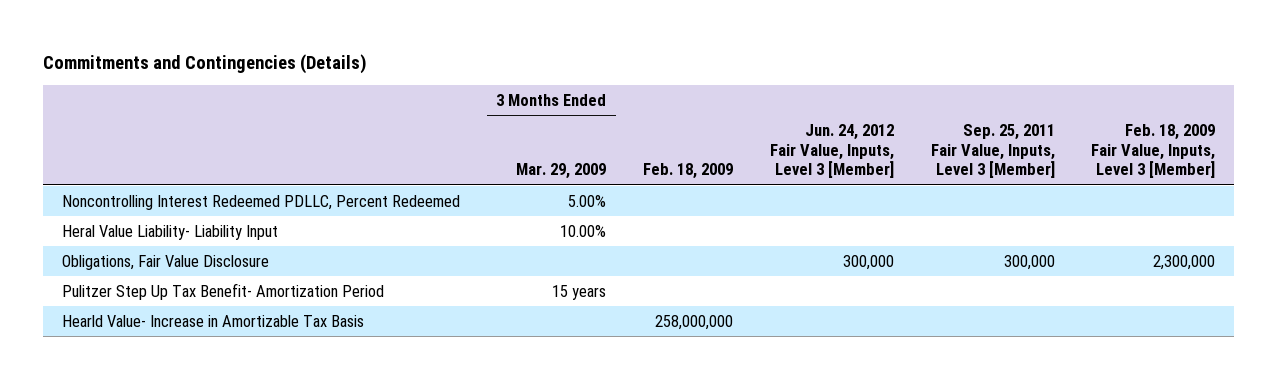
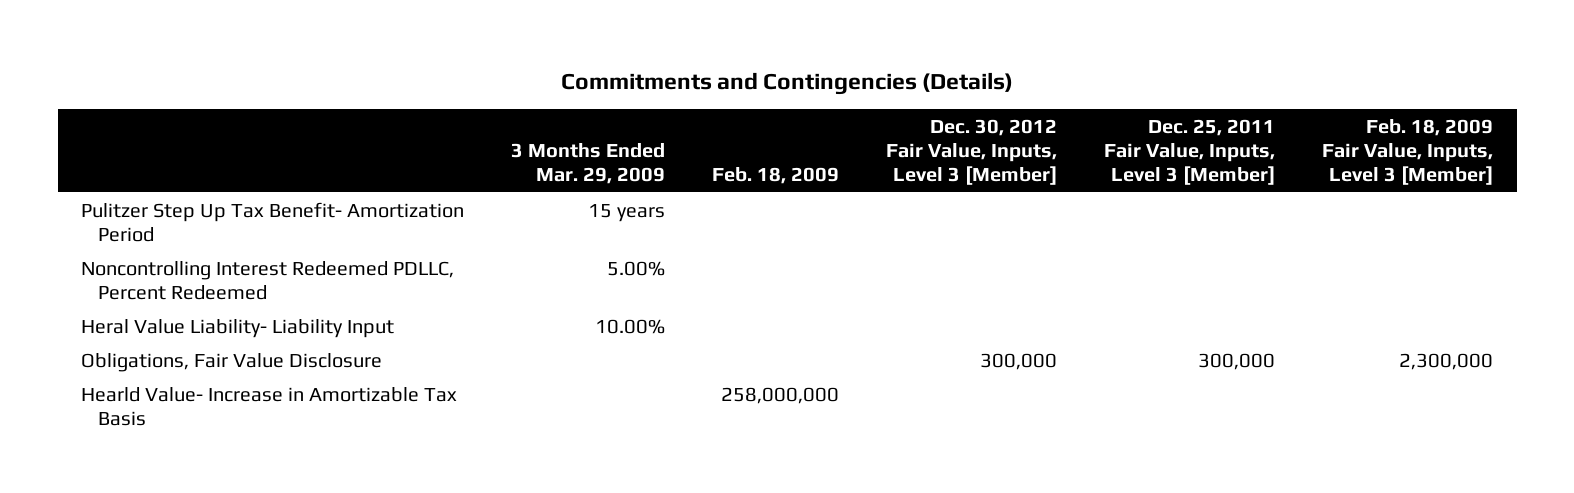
- | 3 Months Ended Mar. 29, 2009 | Feb. 18, 2009 | Jun. 24, 2012 Fair Value, Inputs, Level 3 [Member] | Sep. 25, 2011 Fair Value, Inputs, Level 3 [Member] | Feb. 18, 2009 Fair Value, Inputs, Level 3 [Member]
+ | 3 Months Ended Mar. 29, 2009 | Feb. 18, 2009 | Dec. 30, 2012 Fair Value, Inputs, Level 3 [Member] | Dec. 25, 2011 Fair Value, Inputs, Level 3 [Member] | Feb. 18, 2009 Fair Value, Inputs, Level 3 [Member]
moved up: Pulitzer Step Up Tax Benefit- Amortization Period | 15 years | | | |

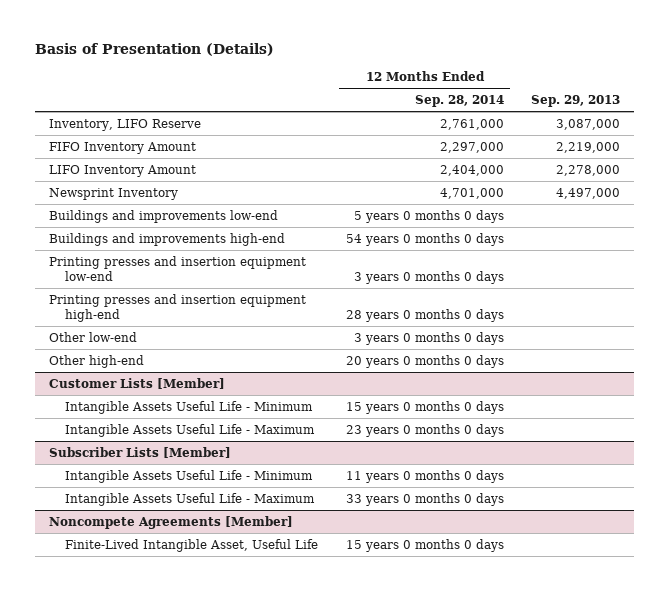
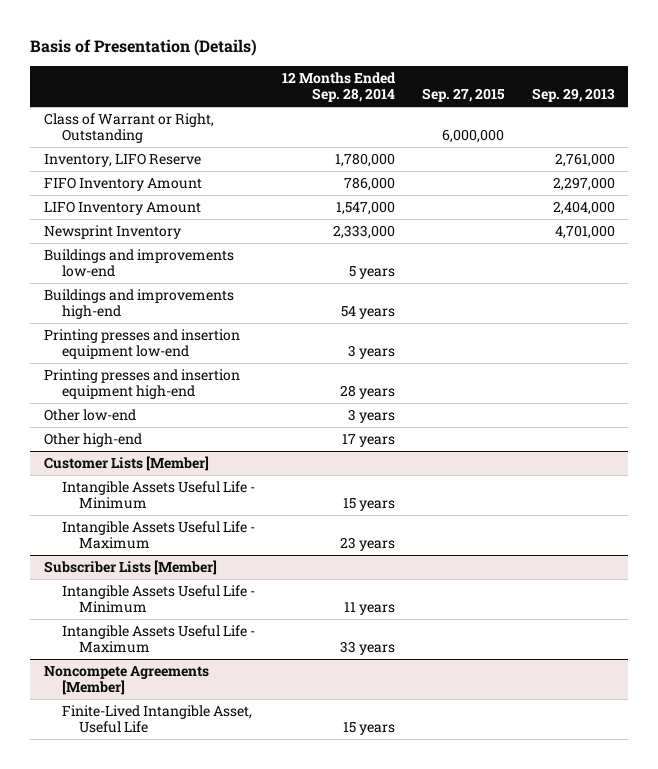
- | 12 Months Ended Sep. 28, 2014 | Sep. 29, 2013
+ | 12 Months Ended Sep. 28, 2014 | Sep. 27, 2015 | Sep. 29, 2013
- Inventory, LIFO Reserve | 2,761,000 | 3,087,000
- FIFO Inventory Amount | 2,297,000 | 2,219,000
- LIFO Inventory Amount | 2,404,000 | 2,278,000
- Newsprint Inventory | 4,701,000 | 4,497,000
- Buildings and improvements low-end | 5 years 0 months 0 days |
- Buildings and improvements high-end | 54 years 0 months 0 days |
- Printing presses and insertion equipment low-end | 3 years 0 months 0 days |
- Printing presses and insertion equipment high-end | 28 years 0 months 0 days |
- Other low-end | 3 years 0 months 0 days |
- Other high-end | 20 years 0 months 0 days |
+ Class of Warrant or Right, Outstanding | | 6,000,000 |
+ Inventory, LIFO Reserve | 1,780,000 | | 2,761,000
+ FIFO Inventory Amount | 786,000 | | 2,297,000
+ LIFO Inventory Amount | 1,547,000 | | 2,404,000
+ Newsprint Inventory | 2,333,000 | | 4,701,000
+ Buildings and improvements low-end | 5 years | |
+ Buildings and improvements high-end | 54 years | |
+ Printing presses and insertion equipment low-end | 3 years | |
+ Printing presses and insertion equipment high-end | 28 years | |
+ Other low-end | 3 years | |
+ Other high-end | 17 years | |
@ Customer Lists [Member]
- Intangible Assets Useful Life - Minimum | 15 years 0 months 0 days |
- Intangible Assets Useful Life - Maximum | 23 years 0 months 0 days |
+ Intangible Assets Useful Life - Minimum | 15 years | |
+ Intangible Assets Useful Life - Maximum | 23 years | |
@ Subscriber Lists [Member]
- Intangible Assets Useful Life - Minimum | 11 years 0 months 0 days |
- Intangible Assets Useful Life - Maximum | 33 years 0 months 0 days |
+ Intangible Assets Useful Life - Minimum | 11 years | |
+ Intangible Assets Useful Life - Maximum | 33 years | |
@ Noncompete Agreements [Member]
- Finite-Lived Intangible Asset, Useful Life | 15 years 0 months 0 days |
+ Finite-Lived Intangible Asset, Useful Life | 15 years | |

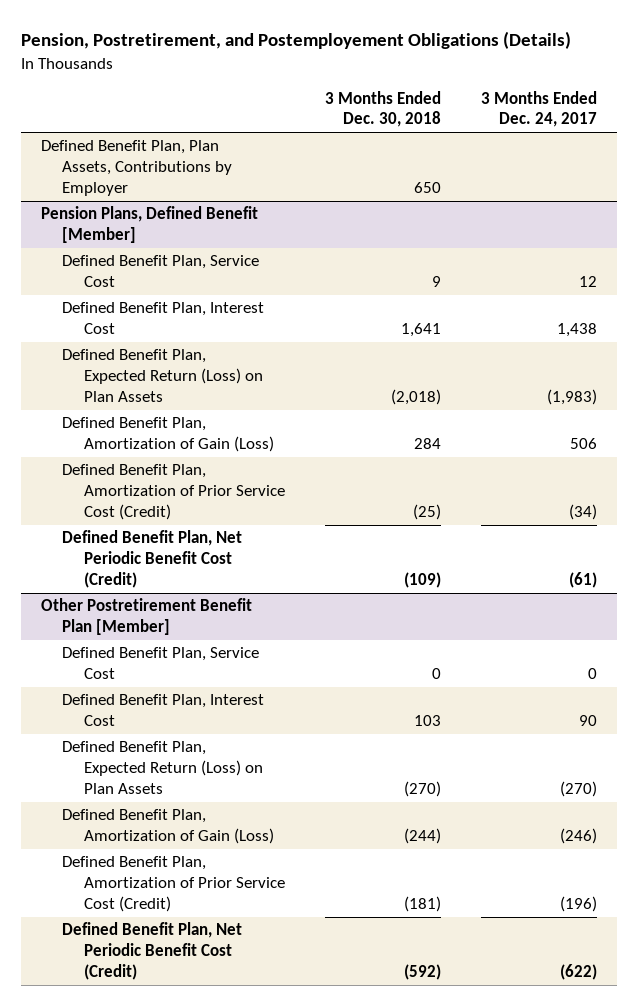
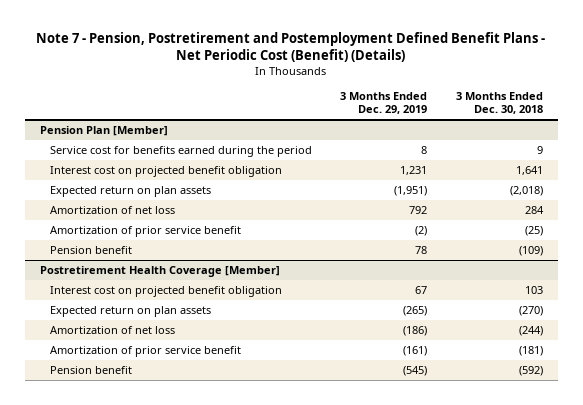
- Pension, Postretirement, and Postemployement Obligations (Details)
+ Note 7 - Pension, Postretirement and Postemployment Defined Benefit Plans - Net Periodic Cost (Benefit) (Details)
- | 3 Months Ended Dec. 30, 2018 | 3 Months Ended Dec. 24, 2017
+ | 3 Months Ended Dec. 29, 2019 | 3 Months Ended Dec. 30, 2018
- Defined Benefit Plan, Plan Assets, Contributions by Employer | 650 |
- Pension Plans, Defined Benefit [Member]
- Defined Benefit Plan, Service Cost | 9 | 12
- Defined Benefit Plan, Interest Cost | 1,641 | 1,438
- Defined Benefit Plan, Expected Return (Loss) on Plan Assets | (2,018) | (1,983)
- Defined Benefit Plan, Amortization of Gain (Loss) | 284 | 506
- Defined Benefit Plan, Amortization of Prior Service Cost (Credit) | (25) | (34)
- Defined Benefit Plan, Net Periodic Benefit Cost (Credit) | (109) | (61)
- Other Postretirement Benefit Plan [Member]
- Defined Benefit Plan, Service Cost | 0 | 0
- Defined Benefit Plan, Interest Cost | 103 | 90
- Defined Benefit Plan, Expected Return (Loss) on Plan Assets | (270) | (270)
- Defined Benefit Plan, Amortization of Gain (Loss) | (244) | (246)
- Defined Benefit Plan, Amortization of Prior Service Cost (Credit) | (181) | (196)
- Defined Benefit Plan, Net Periodic Benefit Cost (Credit) | (592) | (622)
+ Pension Plan [Member]
+ Service cost for benefits earned during the period | 8 | 9
+ Interest cost on projected benefit obligation | 1,231 | 1,641
+ Expected return on plan assets | (1,951) | (2,018)
+ Amortization of net loss | 792 | 284
+ Amortization of prior service benefit | (2) | (25)
+ Pension benefit | 78 | (109)
+ Postretirement Health Coverage [Member]
+ Interest cost on projected benefit obligation | 67 | 103
+ Expected return on plan assets | (265) | (270)
+ Amortization of net loss | (186) | (244)
+ Amortization of prior service benefit | (161) | (181)
+ Pension benefit | (545) | (592)

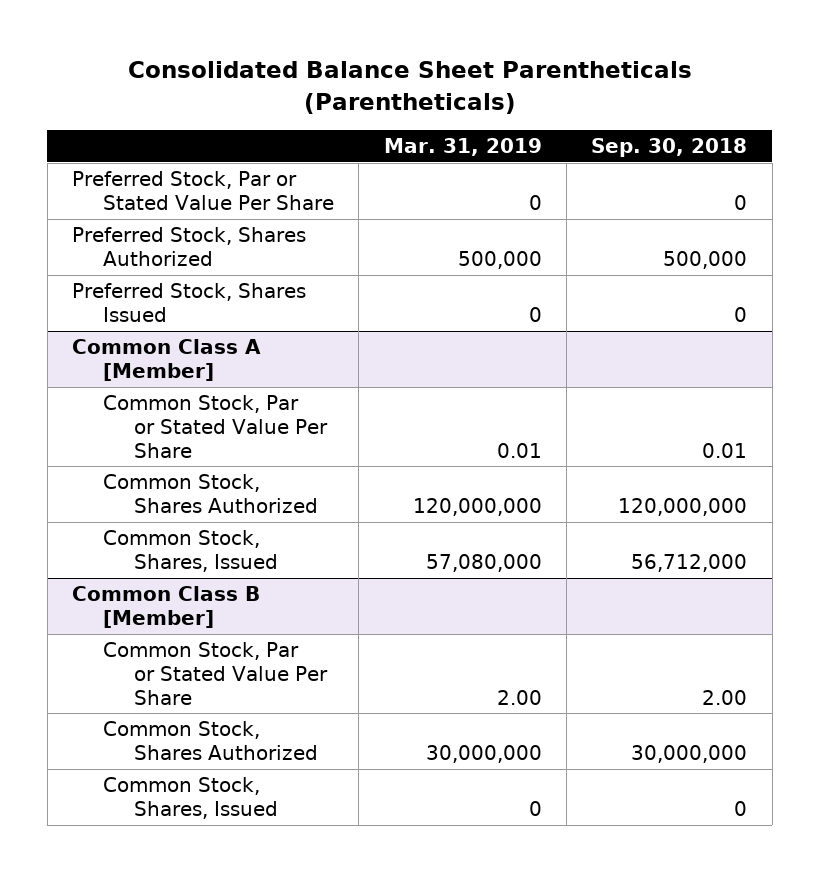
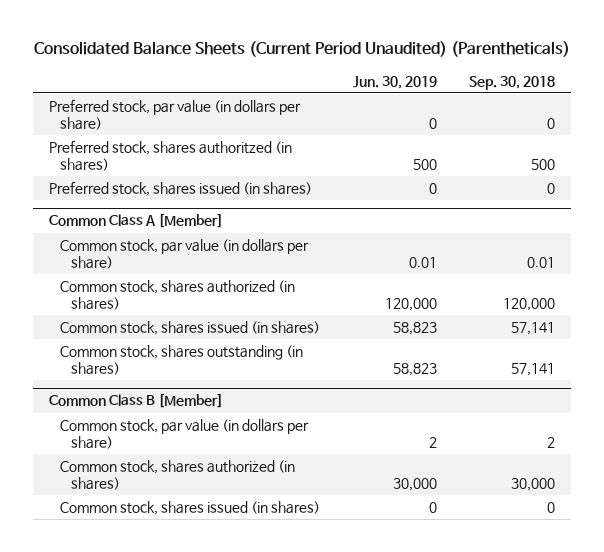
- Consolidated Balance Sheet Parentheticals (Parentheticals)
+ Consolidated Balance Sheets (Current Period Unaudited) (Parentheticals)
- | Mar. 31, 2019 | Sep. 30, 2018
+ | Jun. 30, 2019 | Sep. 30, 2018
- Preferred Stock, Par or Stated Value Per Share | 0 | 0
- Preferred Stock, Shares Authorized | 500,000 | 500,000
- Preferred Stock, Shares Issued | 0 | 0
+ Preferred stock, par value (in dollars per share) | 0 | 0
+ Preferred stock, shares authoritzed (in shares) | 500 | 500
+ Preferred stock, shares issued (in shares) | 0 | 0
@ Common Class A [Member]
- Common Stock, Par or Stated Value Per Share | 0.01 | 0.01
- Common Stock, Shares Authorized | 120,000,000 | 120,000,000
- Common Stock, Shares, Issued | 57,080,000 | 56,712,000
+ Common stock, par value (in dollars per share) | 0.01 | 0.01
+ Common stock, shares authorized (in shares) | 120,000 | 120,000
+ Common stock, shares issued (in shares) | 58,823 | 57,141
+ Common stock, shares outstanding (in shares) | 58,823 | 57,141
@ Common Class B [Member]
- Common Stock, Par or Stated Value Per Share | 2.00 | 2.00
- Common Stock, Shares Authorized | 30,000,000 | 30,000,000
- Common Stock, Shares, Issued | 0 | 0
+ Common stock, par value (in dollars per share) | 2 | 2
+ Common stock, shares authorized (in shares) | 30,000 | 30,000
+ Common stock, shares issued (in shares) | 0 | 0

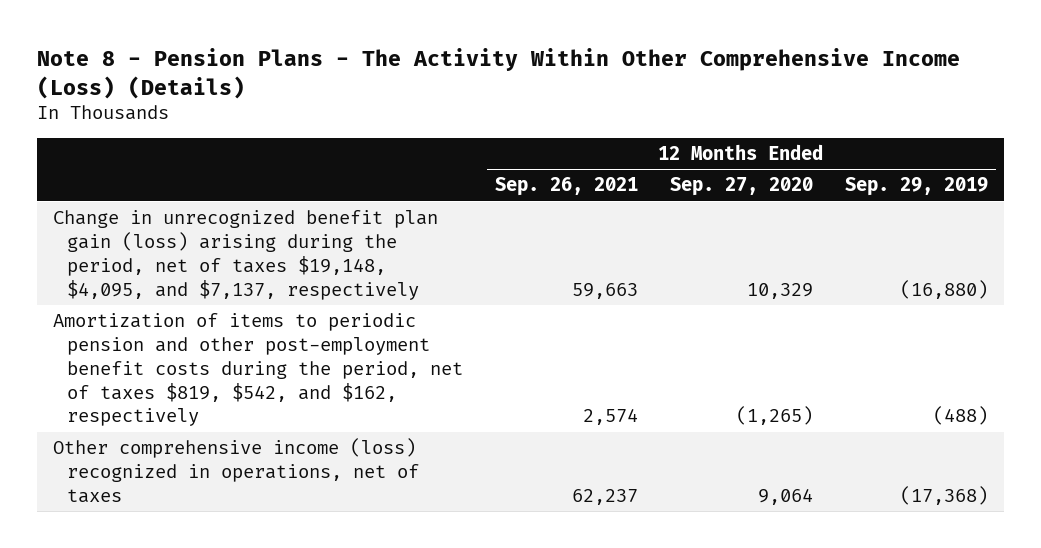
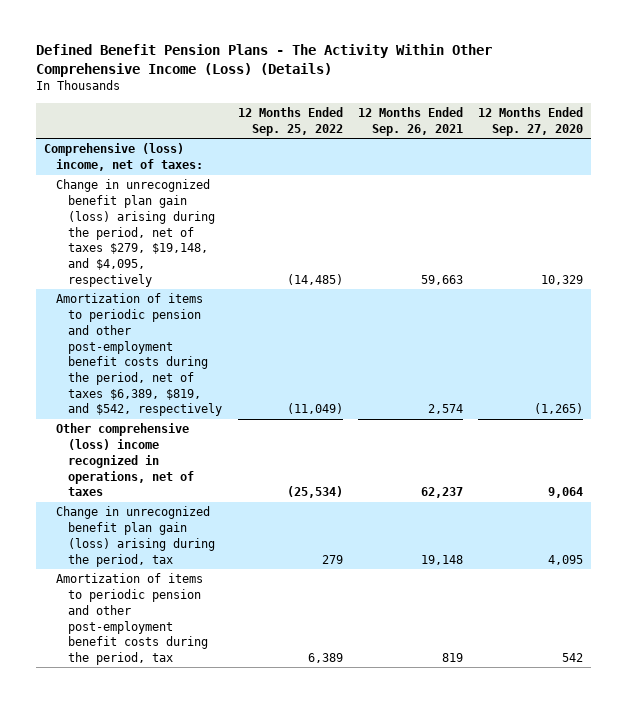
- Note 8 - Pension Plans - The Activity Within Other Comprehensive Income (Loss) (Details)
+ Defined Benefit Pension Plans - The Activity Within Other Comprehensive Income (Loss) (Details)
- | 12 Months Ended Sep. 26, 2021 | 12 Months Ended Sep. 27, 2020 | 12 Months Ended Sep. 29, 2019
+ | 12 Months Ended Sep. 25, 2022 | 12 Months Ended Sep. 26, 2021 | 12 Months Ended Sep. 27, 2020
- Change in unrecognized benefit plan gain (loss) arising during the period, net of taxes $19,148, $4,095, and $7,137, respectively | 59,663 | 10,329 | (16,880)
- Amortization of items to periodic pension and other post-employment benefit costs during the period, net of taxes $819, $542, and $162, respectively | 2,574 | (1,265) | (488)
- Other comprehensive income (loss) recognized in operations, net of taxes | 62,237 | 9,064 | (17,368)
+ Comprehensive (loss) income, net of taxes:
+ Change in unrecognized benefit plan gain (loss) arising during the period, net of taxes $279, $19,148, and $4,095, respectively | (14,485) | 59,663 | 10,329
+ Amortization of items to periodic pension and other post-employment benefit costs during the period, net of taxes $6,389, $819, and $542, respectively | (11,049) | 2,574 | (1,265)
+ Other comprehensive (loss) income recognized in operations, net of taxes | (25,534) | 62,237 | 9,064
+ Change in unrecognized benefit plan gain (loss) arising during the period, tax | 279 | 19,148 | 4,095
+ Amortization of items to periodic pension and other post-employment benefit costs during the period, tax | 6,389 | 819 | 542

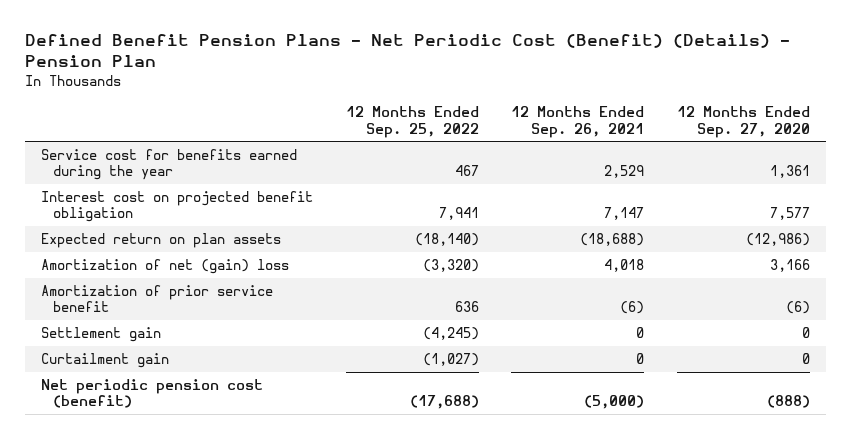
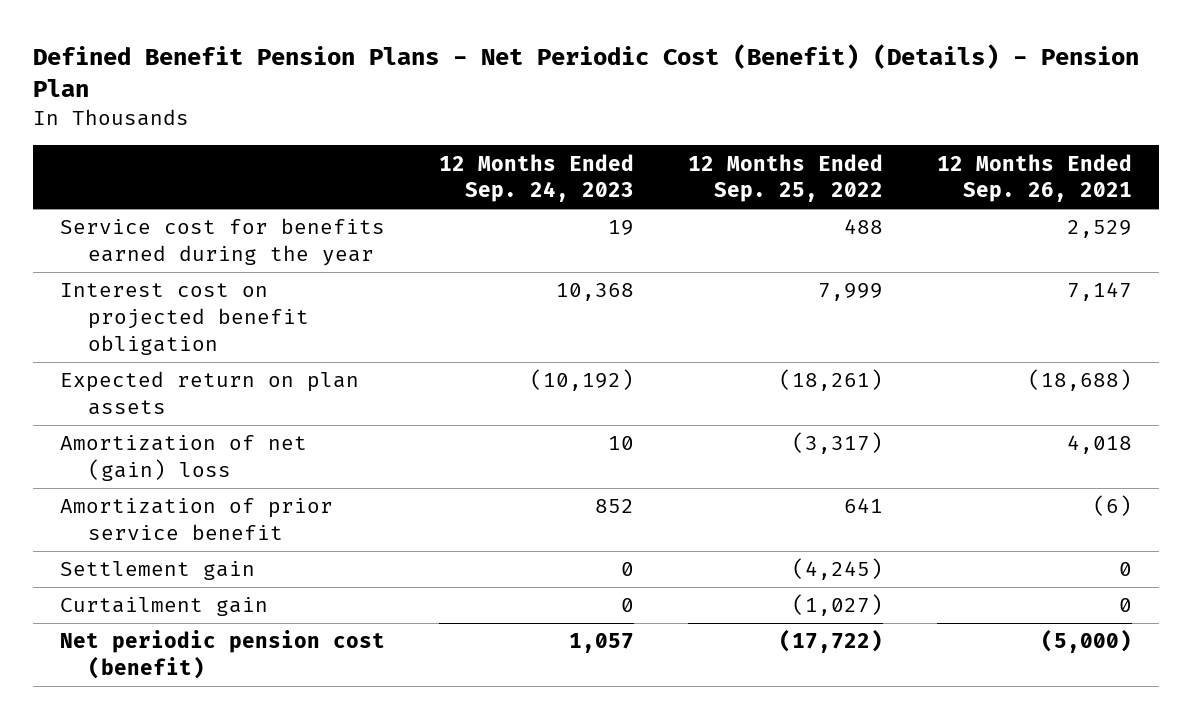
- | 12 Months Ended Sep. 25, 2022 | 12 Months Ended Sep. 26, 2021 | 12 Months Ended Sep. 27, 2020
+ | 12 Months Ended Sep. 24, 2023 | 12 Months Ended Sep. 25, 2022 | 12 Months Ended Sep. 26, 2021
- Service cost for benefits earned during the year | 467 | 2,529 | 1,361
- Interest cost on projected benefit obligation | 7,941 | 7,147 | 7,577
- Expected return on plan assets | (18,140) | (18,688) | (12,986)
- Amortization of net (gain) loss | (3,320) | 4,018 | 3,166
- Amortization of prior service benefit | 636 | (6) | (6)
+ Service cost for benefits earned during the year | 19 | 488 | 2,529
+ Interest cost on projected benefit obligation | 10,368 | 7,999 | 7,147
+ Expected return on plan assets | (10,192) | (18,261) | (18,688)
+ Amortization of net (gain) loss | 10 | (3,317) | 4,018
+ Amortization of prior service benefit | 852 | 641 | (6)
- Net periodic pension cost (benefit) | (17,688) | (5,000) | (888)
+ Net periodic pension cost (benefit) | 1,057 | (17,722) | (5,000)

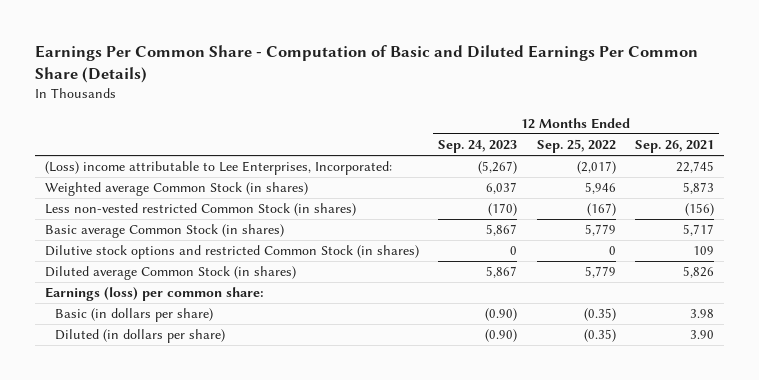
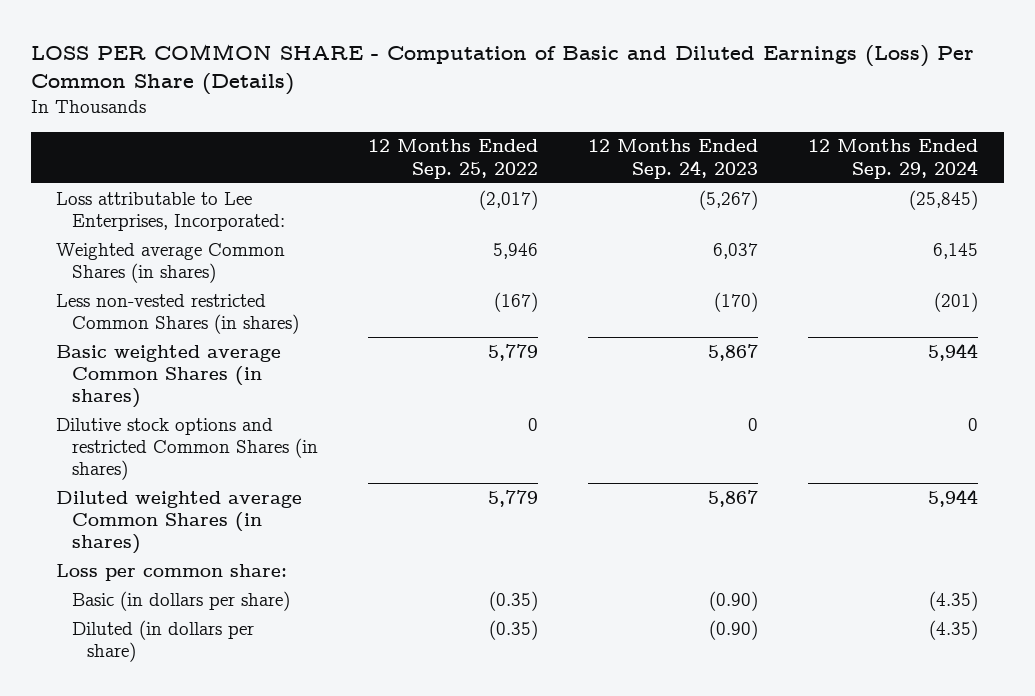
- Earnings Per Common Share - Computation of Basic and Diluted Earnings Per Common Share (Details)
+ LOSS PER COMMON SHARE - Computation of Basic and Diluted Earnings (Loss) Per Common Share (Details)
- | 12 Months Ended Sep. 24, 2023 | 12 Months Ended Sep. 25, 2022 | 12 Months Ended Sep. 26, 2021
+ | 12 Months Ended Sep. 25, 2022 | 12 Months Ended Sep. 24, 2023 | 12 Months Ended Sep. 29, 2024
- (Loss) income attributable to Lee Enterprises, Incorporated: | (5,267) | (2,017) | 22,745
- Weighted average Common Stock (in shares) | 6,037 | 5,946 | 5,873
- Less non-vested restricted Common Stock (in shares) | (170) | (167) | (156)
- Basic average Common Stock (in shares) | 5,867 | 5,779 | 5,717
- Dilutive stock options and restricted Common Stock (in shares) | 0 | 0 | 109
- Diluted average Common Stock (in shares) | 5,867 | 5,779 | 5,826
- Earnings (loss) per common share:
+ Loss attributable to Lee Enterprises, Incorporated: | (2,017) | (5,267) | (25,845)
+ Weighted average Common Shares (in shares) | 5,946 | 6,037 | 6,145
+ Less non-vested restricted Common Shares (in shares) | (167) | (170) | (201)
+ Basic weighted average Common Shares (in shares) | 5,779 | 5,867 | 5,944
+ Dilutive stock options and restricted Common Shares (in shares) | 0 | 0 | 0
+ Diluted weighted average Common Shares (in shares) | 5,779 | 5,867 | 5,944
+ Loss per common share:

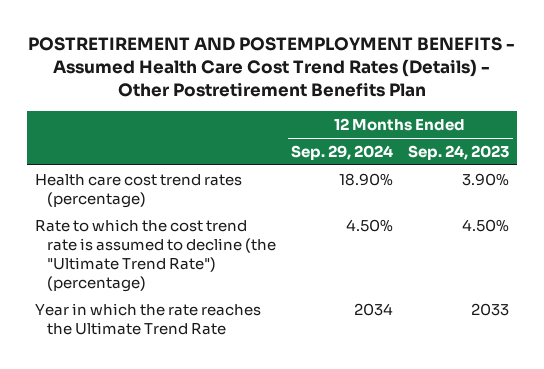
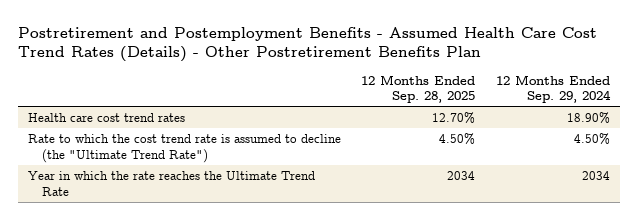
- POSTRETIREMENT AND POSTEMPLOYMENT BENEFITS - Assumed Health Care Cost Trend Rates (Details) - Other Postretirement Benefits Plan
+ Postretirement and Postemployment Benefits - Assumed Health Care Cost Trend Rates (Details) - Other Postretirement Benefits Plan
- | 12 Months Ended Sep. 29, 2024 | 12 Months Ended Sep. 24, 2023
+ | 12 Months Ended Sep. 28, 2025 | 12 Months Ended Sep. 29, 2024
- Health care cost trend rates (percentage) | 18.90% | 3.90%
- Rate to which the cost trend rate is assumed to decline (the "Ultimate Trend Rate") (percentage) | 4.50% | 4.50%
+ Health care cost trend rates | 12.70% | 18.90%
+ Rate to which the cost trend rate is assumed to decline (the "Ultimate Trend Rate") | 4.50% | 4.50%

